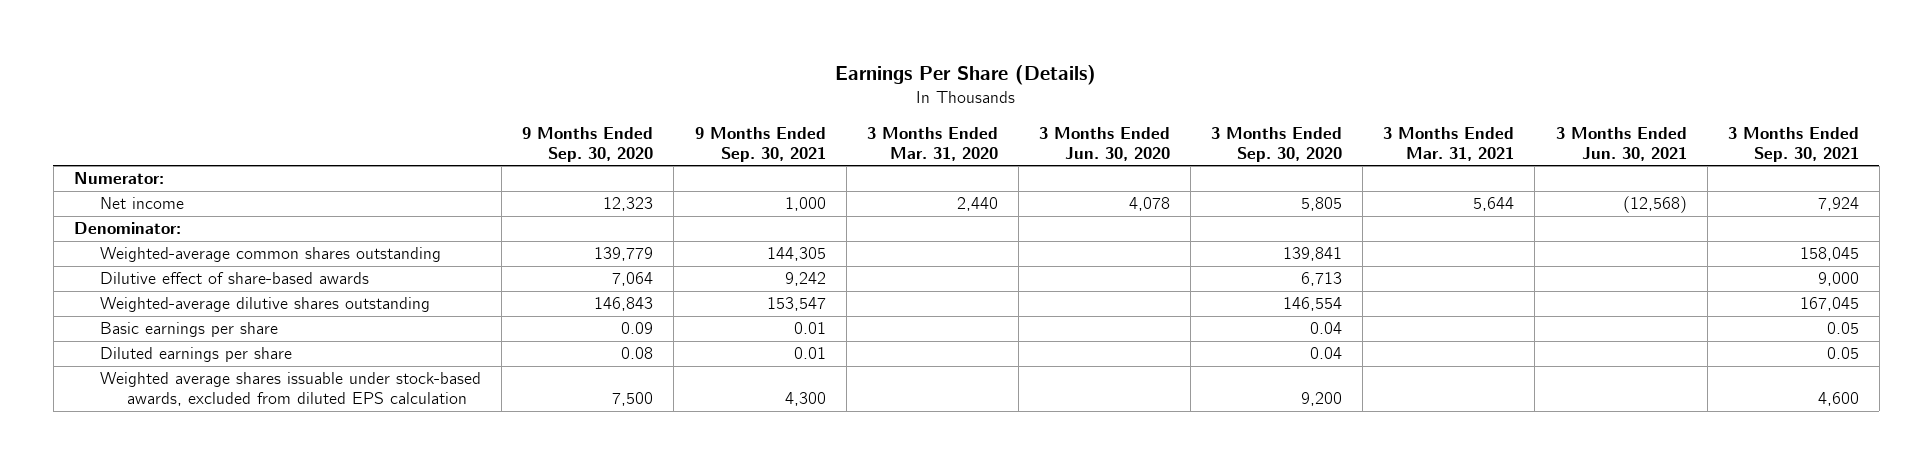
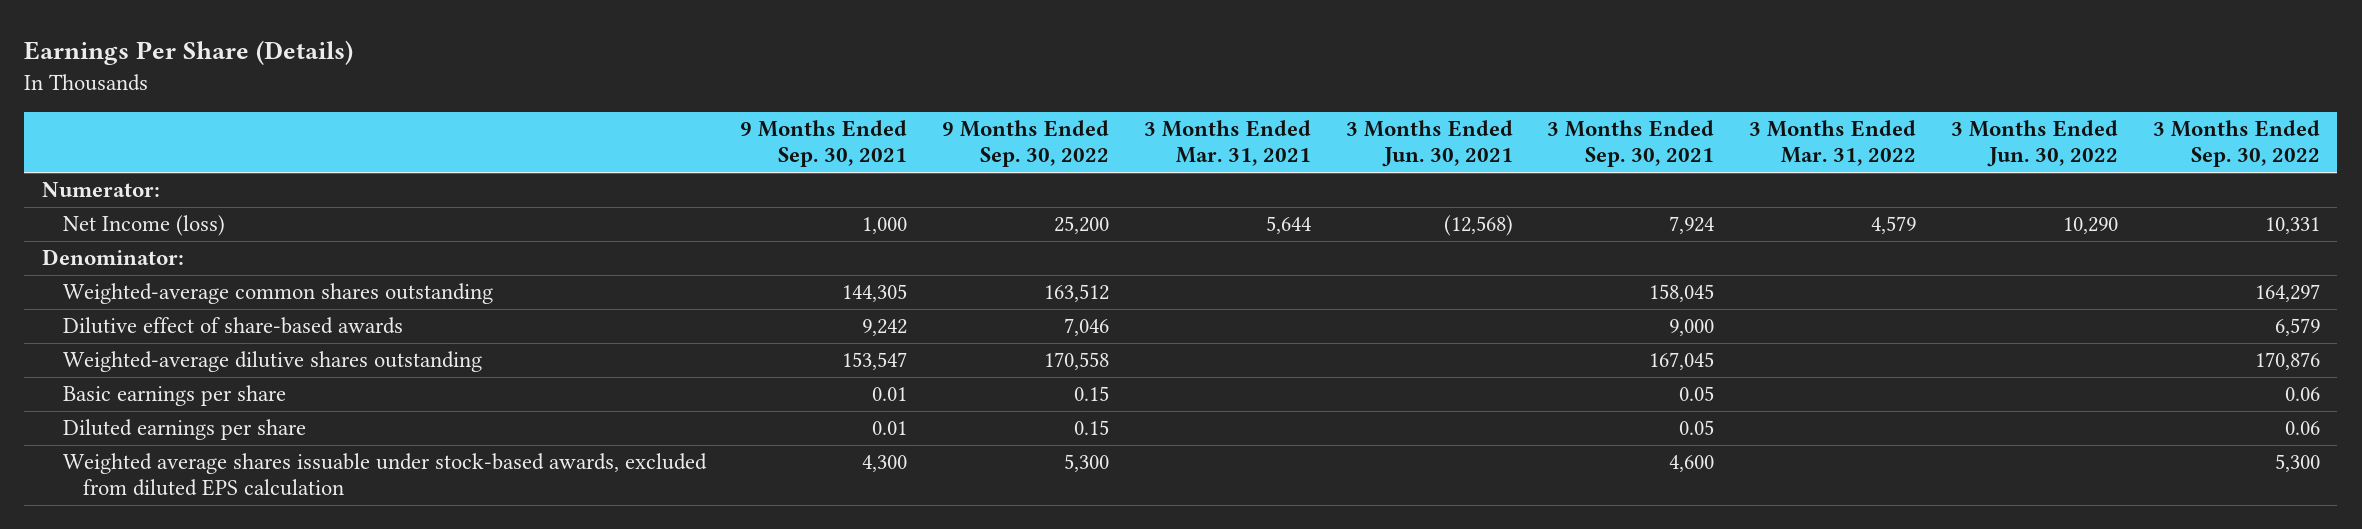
- | 9 Months Ended Sep. 30, 2020 | 9 Months Ended Sep. 30, 2021 | 3 Months Ended Mar. 31, 2020 | 3 Months Ended Jun. 30, 2020 | 3 Months Ended Sep. 30, 2020 | 3 Months Ended Mar. 31, 2021 | 3 Months Ended Jun. 30, 2021 | 3 Months Ended Sep. 30, 2021
+ | 9 Months Ended Sep. 30, 2021 | 9 Months Ended Sep. 30, 2022 | 3 Months Ended Mar. 31, 2021 | 3 Months Ended Jun. 30, 2021 | 3 Months Ended Sep. 30, 2021 | 3 Months Ended Mar. 31, 2022 | 3 Months Ended Jun. 30, 2022 | 3 Months Ended Sep. 30, 2022
- Net income | 12,323 | 1,000 | 2,440 | 4,078 | 5,805 | 5,644 | (12,568) | 7,924
+ Net Income (loss) | 1,000 | 25,200 | 5,644 | (12,568) | 7,924 | 4,579 | 10,290 | 10,331

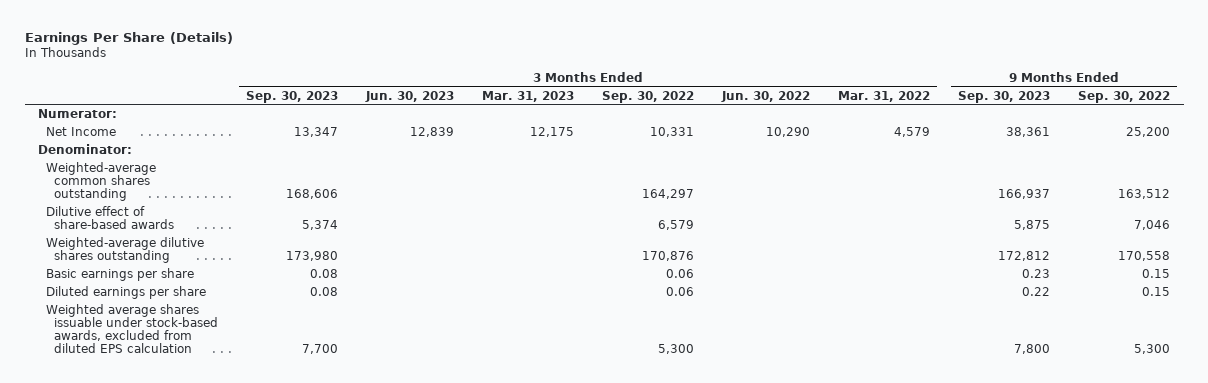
- | 9 Months Ended Sep. 30, 2021 | 9 Months Ended Sep. 30, 2022 | 3 Months Ended Mar. 31, 2021 | 3 Months Ended Jun. 30, 2021 | 3 Months Ended Sep. 30, 2021 | 3 Months Ended Mar. 31, 2022 | 3 Months Ended Jun. 30, 2022 | 3 Months Ended Sep. 30, 2022
+ | 3 Months Ended Sep. 30, 2023 | 3 Months Ended Jun. 30, 2023 | 3 Months Ended Mar. 31, 2023 | 3 Months Ended Sep. 30, 2022 | 3 Months Ended Jun. 30, 2022 | 3 Months Ended Mar. 31, 2022 | 9 Months Ended Sep. 30, 2023 | 9 Months Ended Sep. 30, 2022
- Net Income (loss) | 1,000 | 25,200 | 5,644 | (12,568) | 7,924 | 4,579 | 10,290 | 10,331
+ Net Income | 13,347 | 12,839 | 12,175 | 10,331 | 10,290 | 4,579 | 38,361 | 25,200

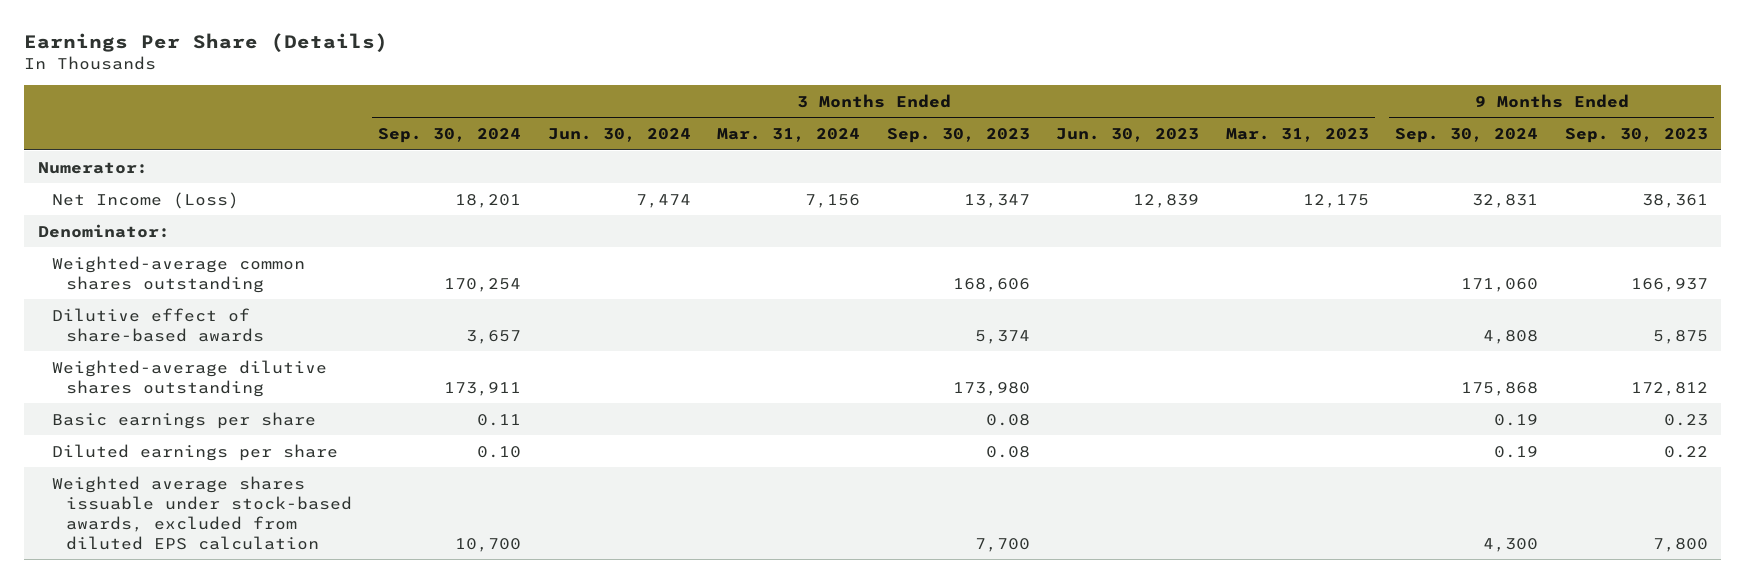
- | 3 Months Ended Sep. 30, 2023 | 3 Months Ended Jun. 30, 2023 | 3 Months Ended Mar. 31, 2023 | 3 Months Ended Sep. 30, 2022 | 3 Months Ended Jun. 30, 2022 | 3 Months Ended Mar. 31, 2022 | 9 Months Ended Sep. 30, 2023 | 9 Months Ended Sep. 30, 2022
+ | 3 Months Ended Sep. 30, 2024 | 3 Months Ended Jun. 30, 2024 | 3 Months Ended Mar. 31, 2024 | 3 Months Ended Sep. 30, 2023 | 3 Months Ended Jun. 30, 2023 | 3 Months Ended Mar. 31, 2023 | 9 Months Ended Sep. 30, 2024 | 9 Months Ended Sep. 30, 2023
- Net Income | 13,347 | 12,839 | 12,175 | 10,331 | 10,290 | 4,579 | 38,361 | 25,200
+ Net Income (Loss) | 18,201 | 7,474 | 7,156 | 13,347 | 12,839 | 12,175 | 32,831 | 38,361

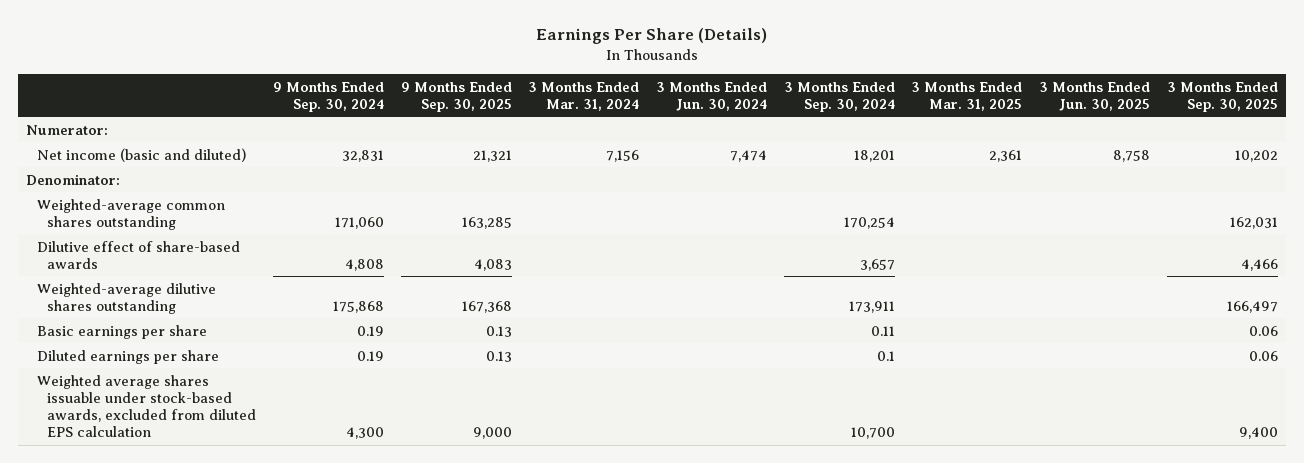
- | 3 Months Ended Sep. 30, 2024 | 3 Months Ended Jun. 30, 2024 | 3 Months Ended Mar. 31, 2024 | 3 Months Ended Sep. 30, 2023 | 3 Months Ended Jun. 30, 2023 | 3 Months Ended Mar. 31, 2023 | 9 Months Ended Sep. 30, 2024 | 9 Months Ended Sep. 30, 2023
+ | 9 Months Ended Sep. 30, 2024 | 9 Months Ended Sep. 30, 2025 | 3 Months Ended Mar. 31, 2024 | 3 Months Ended Jun. 30, 2024 | 3 Months Ended Sep. 30, 2024 | 3 Months Ended Mar. 31, 2025 | 3 Months Ended Jun. 30, 2025 | 3 Months Ended Sep. 30, 2025
- Net Income (Loss) | 18,201 | 7,474 | 7,156 | 13,347 | 12,839 | 12,175 | 32,831 | 38,361
+ Net income (basic and diluted) | 32,831 | 21,321 | 7,156 | 7,474 | 18,201 | 2,361 | 8,758 | 10,202
- Diluted earnings per share | 0.10 | | | 0.08 | | | 0.19 | 0.22
+ Diluted earnings per share | 0.19 | 0.13 | | | 0.1 | | | 0.06

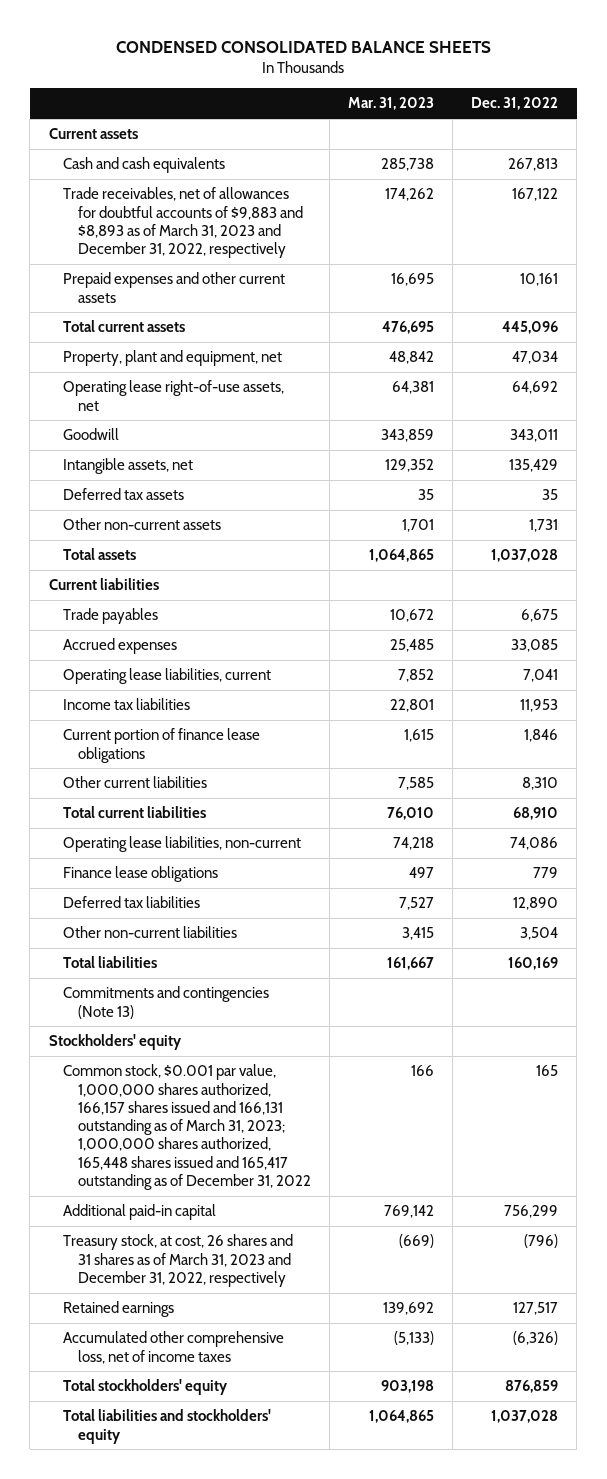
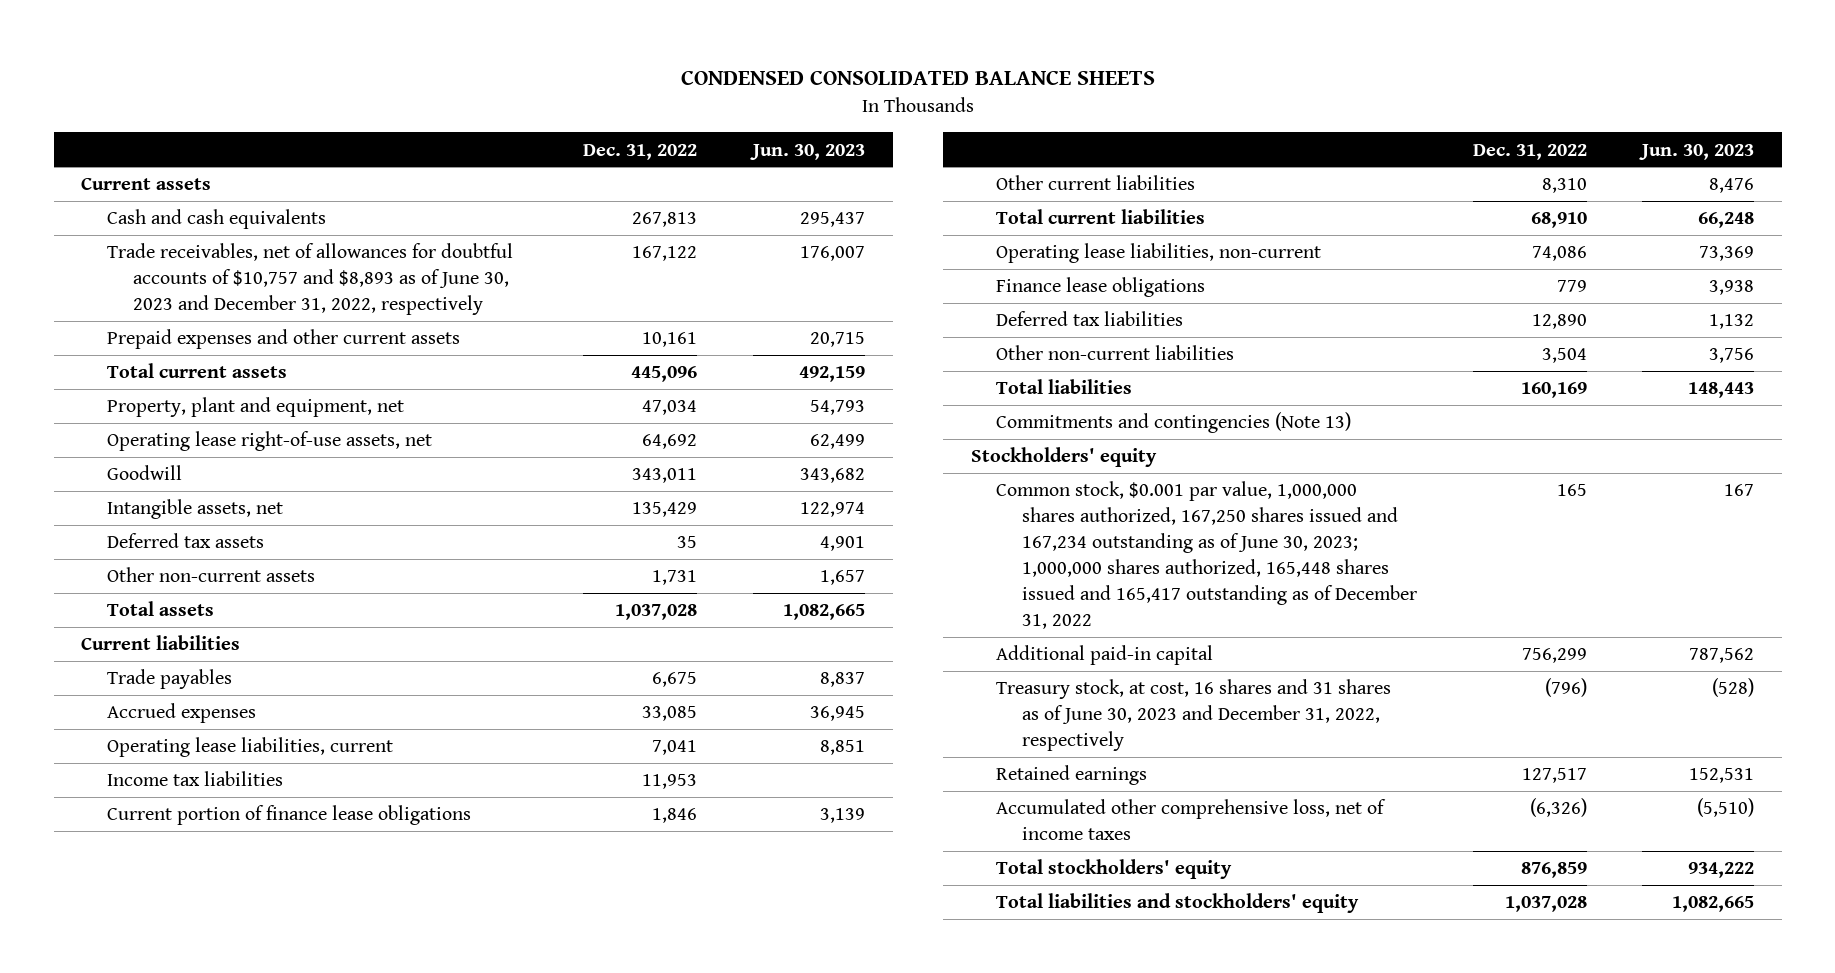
- | Mar. 31, 2023 | Dec. 31, 2022
+ | Dec. 31, 2022 | Jun. 30, 2023
- Trade receivables, net of allowances for doubtful accounts of $9,883 and $8,893 as of March 31, 2023 and December 31, 2022, respectively | 174,262 | 167,122
+ Trade receivables, net of allowances for doubtful accounts of $10,757 and $8,893 as of June 30, 2023 and December 31, 2022, respectively | 167,122 | 176,007
- Common stock, $0.001 par value, 1,000,000 shares authorized, 166,157 shares issued and 166,131 outstanding as of March 31, 2023; 1,000,000 shares authorized, 165,448 shares issued and 165,417 outstanding as of December 31, 2022 | 166 | 165
+ Common stock, $0.001 par value, 1,000,000 shares authorized, 167,250 shares issued and 167,234 outstanding as of June 30, 2023; 1,000,000 shares authorized, 165,448 shares issued and 165,417 outstanding as of December 31, 2022 | 165 | 167
- Treasury stock, at cost, 26 shares and 31 shares as of March 31, 2023 and December 31, 2022, respectively | (669) | (796)
+ Treasury stock, at cost, 16 shares and 31 shares as of June 30, 2023 and December 31, 2022, respectively | (796) | (528)

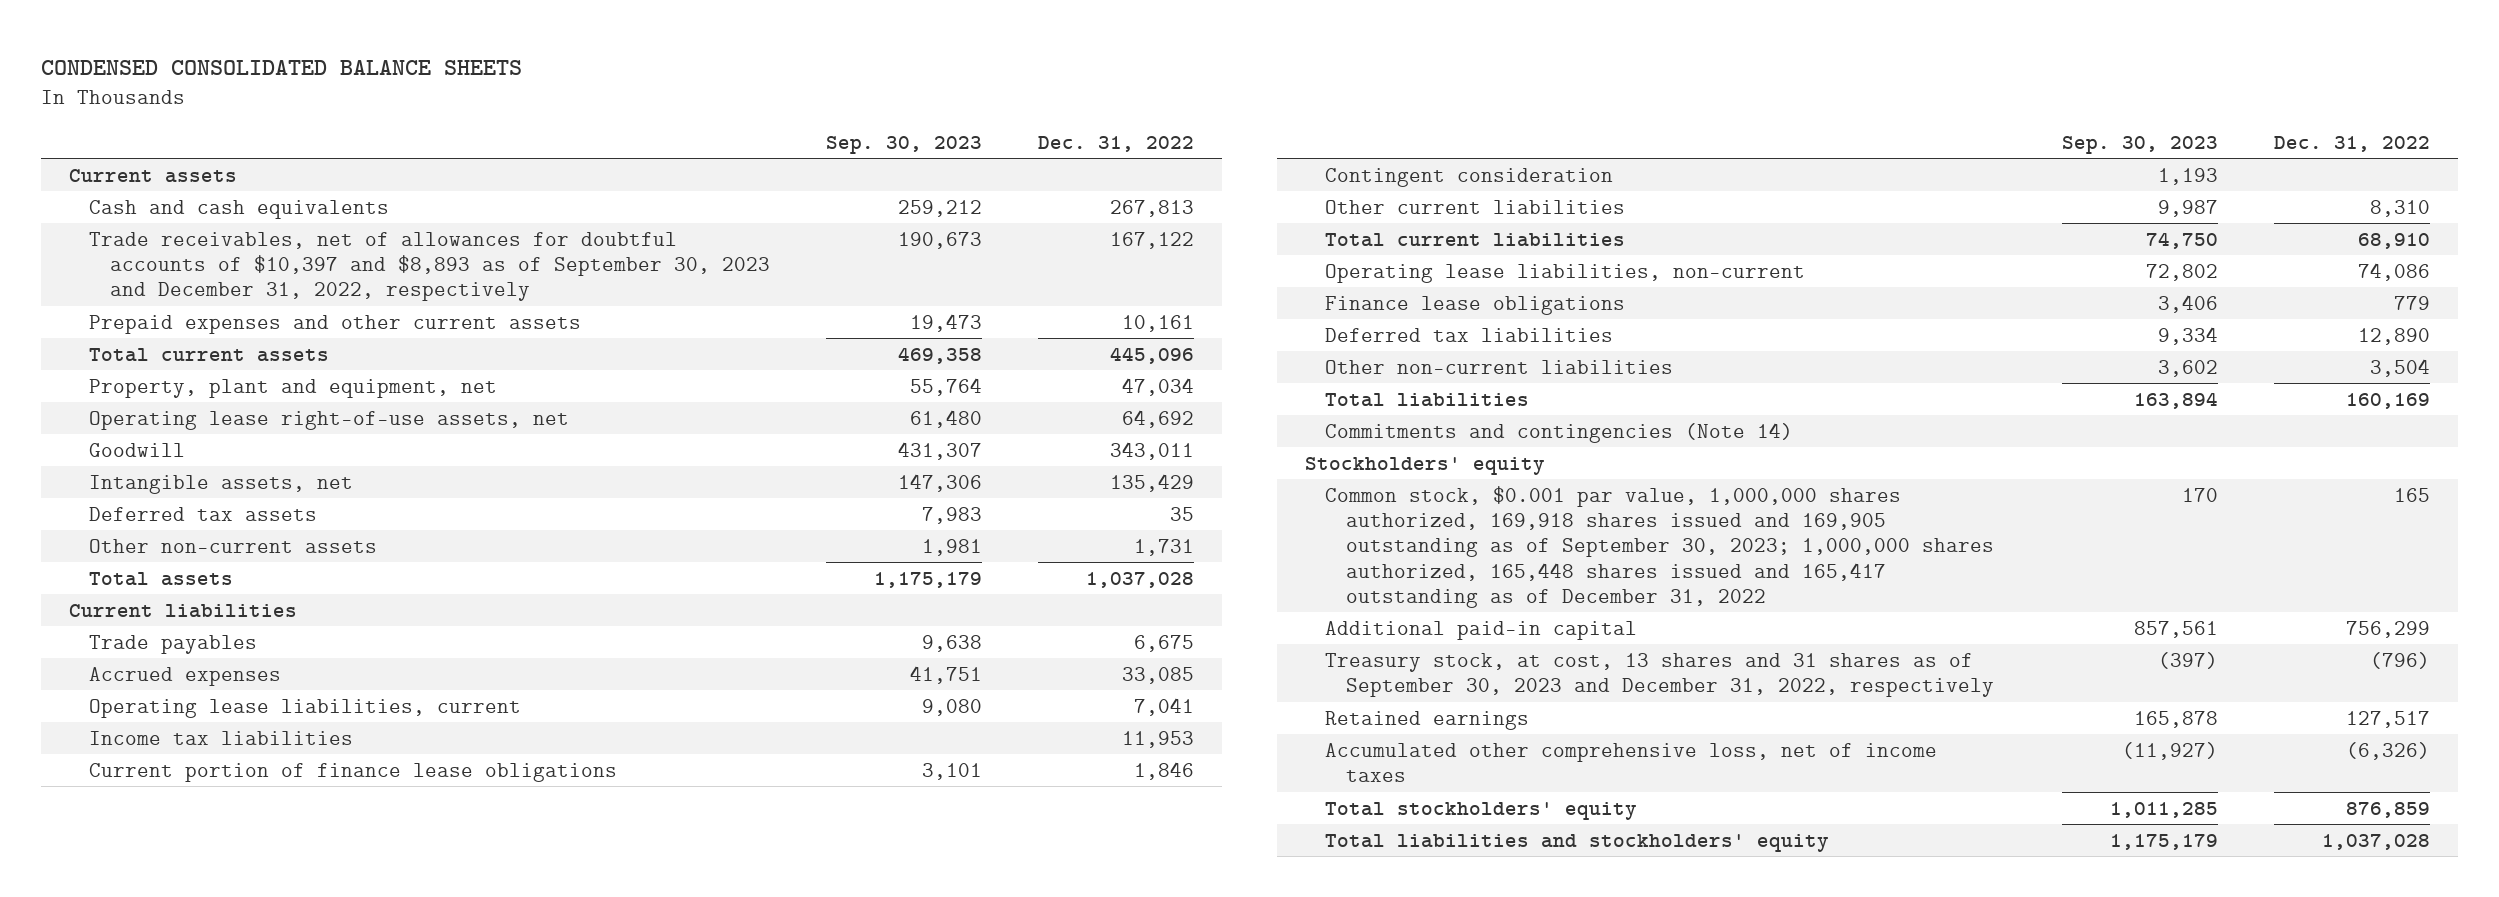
- | Dec. 31, 2022 | Jun. 30, 2023
+ | Sep. 30, 2023 | Dec. 31, 2022
- Trade receivables, net of allowances for doubtful accounts of $10,757 and $8,893 as of June 30, 2023 and December 31, 2022, respectively | 167,122 | 176,007
+ Trade receivables, net of allowances for doubtful accounts of $10,397 and $8,893 as of September 30, 2023 and December 31, 2022, respectively | 190,673 | 167,122
+ Contingent consideration | 1,193 |
- Commitments and contingencies (Note 13)
+ Commitments and contingencies (Note 14)
- Common stock, $0.001 par value, 1,000,000 shares authorized, 167,250 shares issued and 167,234 outstanding as of June 30, 2023; 1,000,000 shares authorized, 165,448 shares issued and 165,417 outstanding as of December 31, 2022 | 165 | 167
+ Common stock, $0.001 par value, 1,000,000 shares authorized, 169,918 shares issued and 169,905 outstanding as of September 30, 2023; 1,000,000 shares authorized, 165,448 shares issued and 165,417 outstanding as of December 31, 2022 | 170 | 165
- Treasury stock, at cost, 16 shares and 31 shares as of June 30, 2023 and December 31, 2022, respectively | (796) | (528)
+ Treasury stock, at cost, 13 shares and 31 shares as of September 30, 2023 and December 31, 2022, respectively | (397) | (796)

